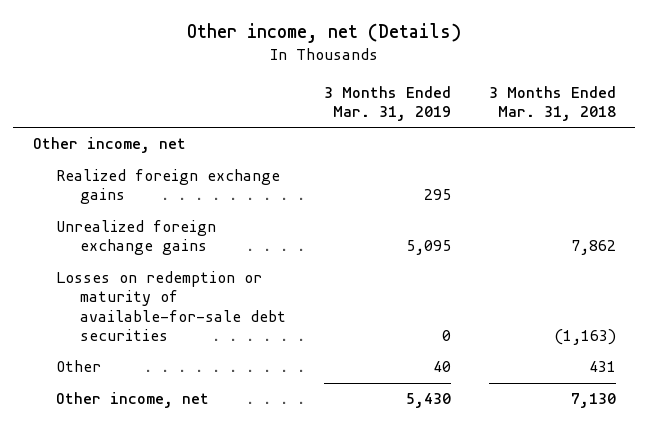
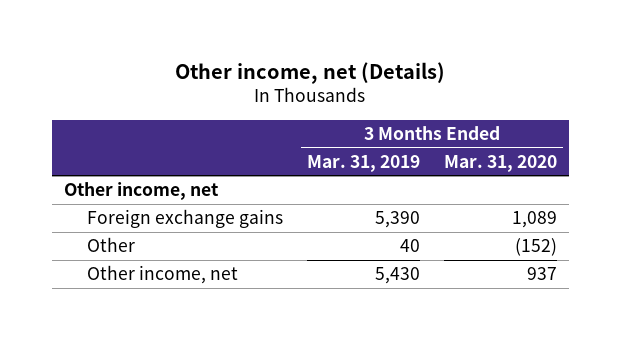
- | 3 Months Ended Mar. 31, 2019 | 3 Months Ended Mar. 31, 2018
+ | 3 Months Ended Mar. 31, 2019 | 3 Months Ended Mar. 31, 2020
- Realized foreign exchange gains | 295 |
- Unrealized foreign exchange gains | 5,095 | 7,862
- Losses on redemption or maturity of available-for-sale debt securities | 0 | (1,163)
+ Foreign exchange gains | 5,390 | 1,089

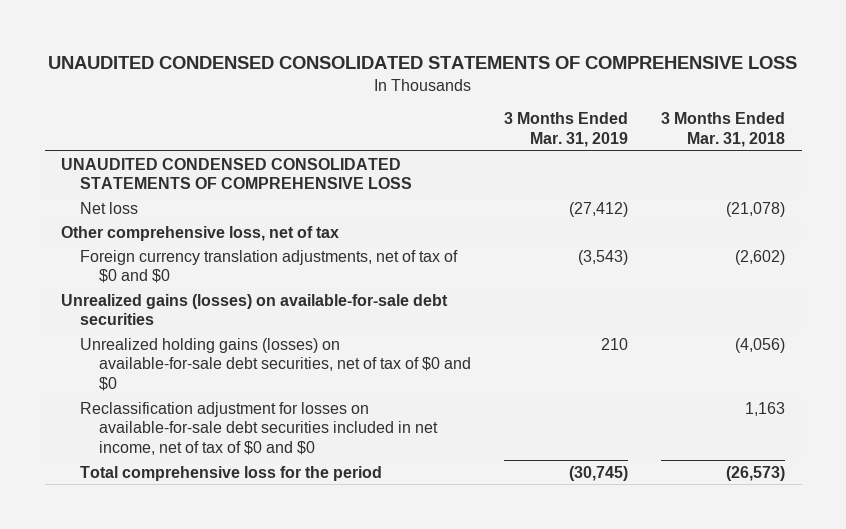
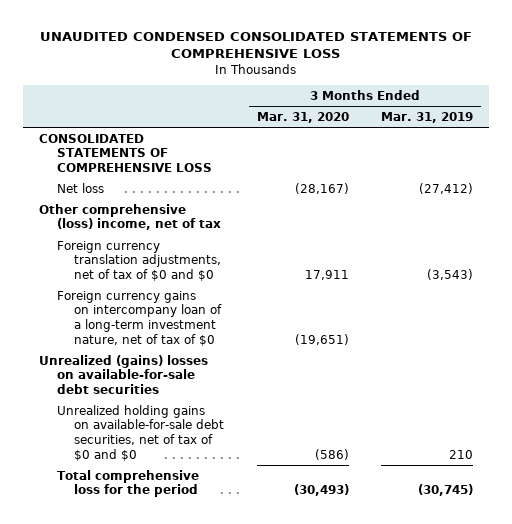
- | 3 Months Ended Mar. 31, 2019 | 3 Months Ended Mar. 31, 2018
+ | 3 Months Ended Mar. 31, 2020 | 3 Months Ended Mar. 31, 2019
- UNAUDITED CONDENSED CONSOLIDATED STATEMENTS OF COMPREHENSIVE LOSS
+ CONSOLIDATED STATEMENTS OF COMPREHENSIVE LOSS
- Other comprehensive loss, net of tax
+ Other comprehensive (loss) income, net of tax
- Unrealized gains (losses) on available-for-sale debt securities
- Unrealized holding gains (losses) on available-for-sale debt securities, net of tax of $0 and $0 | 210 | (4,056)
- Reclassification adjustment for losses on available-for-sale debt securities included in net income, net of tax of $0 and $0 | | 1,163
+ Foreign currency gains on intercompany loan of a long-term investment nature, net of tax of $0 | (19,651) |
+ Unrealized (gains) losses on available-for-sale debt securities
+ Unrealized holding gains on available-for-sale debt securities, net of tax of $0 and $0 | (586) | 210

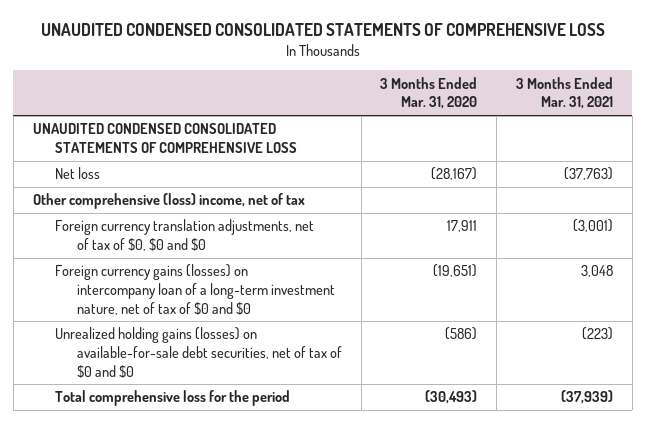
- | 3 Months Ended Mar. 31, 2020 | 3 Months Ended Mar. 31, 2019
+ | 3 Months Ended Mar. 31, 2020 | 3 Months Ended Mar. 31, 2021
- CONSOLIDATED STATEMENTS OF COMPREHENSIVE LOSS
+ UNAUDITED CONDENSED CONSOLIDATED STATEMENTS OF COMPREHENSIVE LOSS
- Foreign currency translation adjustments, net of tax of $0 and $0 | 17,911 | (3,543)
- Foreign currency gains on intercompany loan of a long-term investment nature, net of tax of $0 | (19,651) |
- Unrealized (gains) losses on available-for-sale debt securities
- Unrealized holding gains on available-for-sale debt securities, net of tax of $0 and $0 | (586) | 210
+ Foreign currency translation adjustments, net of tax of $0, $0 and $0 | 17,911 | (3,001)
+ Foreign currency gains (losses) on intercompany loan of a long-term investment nature, net of tax of $0 and $0 | (19,651) | 3,048
+ Unrealized holding gains (losses) on available-for-sale debt securities, net of tax of $0 and $0 | (586) | (223)

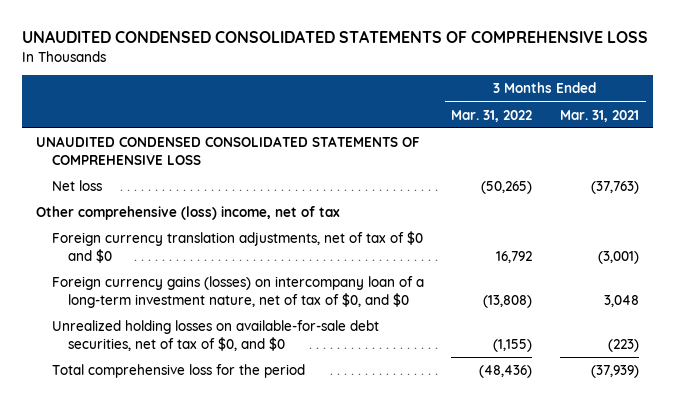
- | 3 Months Ended Mar. 31, 2020 | 3 Months Ended Mar. 31, 2021
+ | 3 Months Ended Mar. 31, 2022 | 3 Months Ended Mar. 31, 2021
- Foreign currency translation adjustments, net of tax of $0, $0 and $0 | 17,911 | (3,001)
- Foreign currency gains (losses) on intercompany loan of a long-term investment nature, net of tax of $0 and $0 | (19,651) | 3,048
- Unrealized holding gains (losses) on available-for-sale debt securities, net of tax of $0 and $0 | (586) | (223)
+ Foreign currency translation adjustments, net of tax of $0 and $0 | 16,792 | (3,001)
+ Foreign currency gains (losses) on intercompany loan of a long-term investment nature, net of tax of $0, and $0 | (13,808) | 3,048
+ Unrealized holding losses on available-for-sale debt securities, net of tax of $0, and $0 | (1,155) | (223)

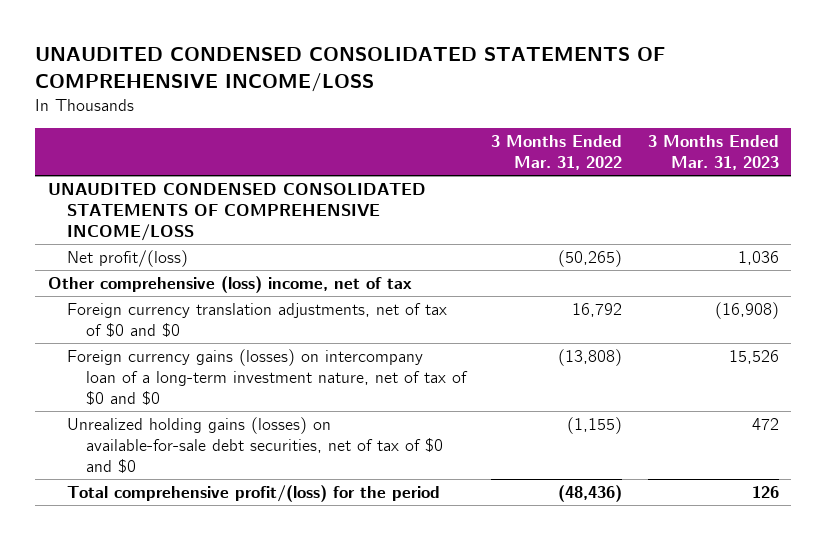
- UNAUDITED CONDENSED CONSOLIDATED STATEMENTS OF COMPREHENSIVE LOSS
+ UNAUDITED CONDENSED CONSOLIDATED STATEMENTS OF COMPREHENSIVE INCOME/LOSS
- | 3 Months Ended Mar. 31, 2022 | 3 Months Ended Mar. 31, 2021
+ | 3 Months Ended Mar. 31, 2022 | 3 Months Ended Mar. 31, 2023
- UNAUDITED CONDENSED CONSOLIDATED STATEMENTS OF COMPREHENSIVE LOSS
- Net loss | (50,265) | (37,763)
+ UNAUDITED CONDENSED CONSOLIDATED STATEMENTS OF COMPREHENSIVE INCOME/LOSS
+ Net profit/(loss) | (50,265) | 1,036
- Foreign currency gains (losses) on intercompany loan of a long-term investment nature, net of tax of $0, and $0 | (13,808) | 3,048
- Unrealized holding losses on available-for-sale debt securities, net of tax of $0, and $0 | (1,155) | (223)
- Total comprehensive loss for the period | (48,436) | (37,939)
+ Foreign currency gains (losses) on intercompany loan of a long-term investment nature, net of tax of $0 and $0 | (13,808) | 15,526
+ Unrealized holding gains (losses) on available-for-sale debt securities, net of tax of $0 and $0 | (1,155) | 472
+ Total comprehensive profit/(loss) for the period | (48,436) | 126

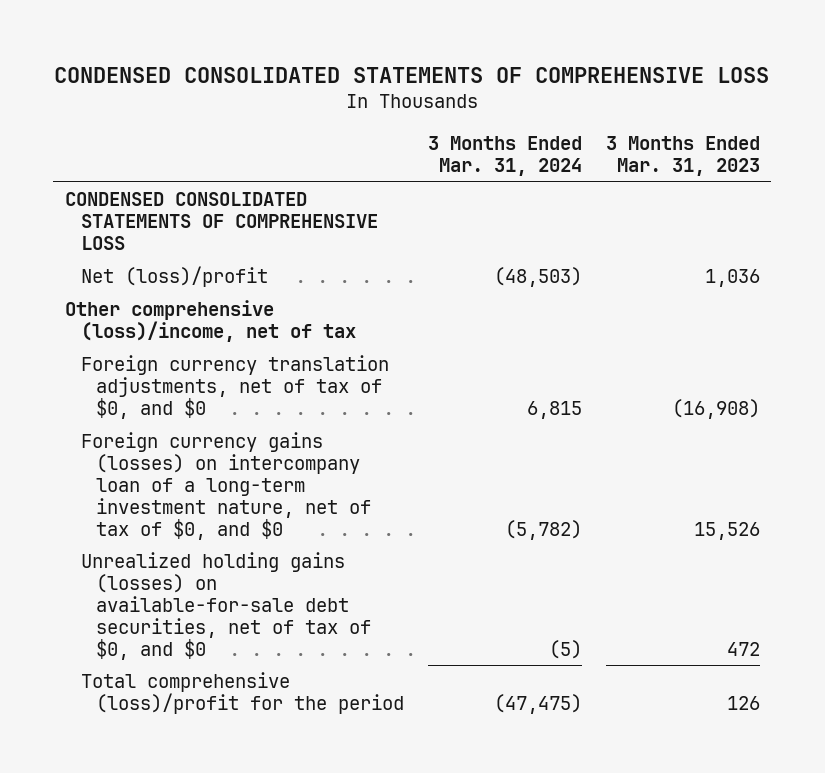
- UNAUDITED CONDENSED CONSOLIDATED STATEMENTS OF COMPREHENSIVE INCOME/LOSS
+ CONDENSED CONSOLIDATED STATEMENTS OF COMPREHENSIVE LOSS
- | 3 Months Ended Mar. 31, 2022 | 3 Months Ended Mar. 31, 2023
+ | 3 Months Ended Mar. 31, 2024 | 3 Months Ended Mar. 31, 2023
- UNAUDITED CONDENSED CONSOLIDATED STATEMENTS OF COMPREHENSIVE INCOME/LOSS
- Net profit/(loss) | (50,265) | 1,036
- Other comprehensive (loss) income, net of tax
- Foreign currency translation adjustments, net of tax of $0 and $0 | 16,792 | (16,908)
- Foreign currency gains (losses) on intercompany loan of a long-term investment nature, net of tax of $0 and $0 | (13,808) | 15,526
- Unrealized holding gains (losses) on available-for-sale debt securities, net of tax of $0 and $0 | (1,155) | 472
- Total comprehensive profit/(loss) for the period | (48,436) | 126
+ CONDENSED CONSOLIDATED STATEMENTS OF COMPREHENSIVE LOSS
+ Net (loss)/profit | (48,503) | 1,036
+ Other comprehensive (loss)/income, net of tax
+ Foreign currency translation adjustments, net of tax of $0, and $0 | 6,815 | (16,908)
+ Foreign currency gains (losses) on intercompany loan of a long-term investment nature, net of tax of $0, and $0 | (5,782) | 15,526
+ Unrealized holding gains (losses) on available-for-sale debt securities, net of tax of $0, and $0 | (5) | 472
+ Total comprehensive (loss)/profit for the period | (47,475) | 126

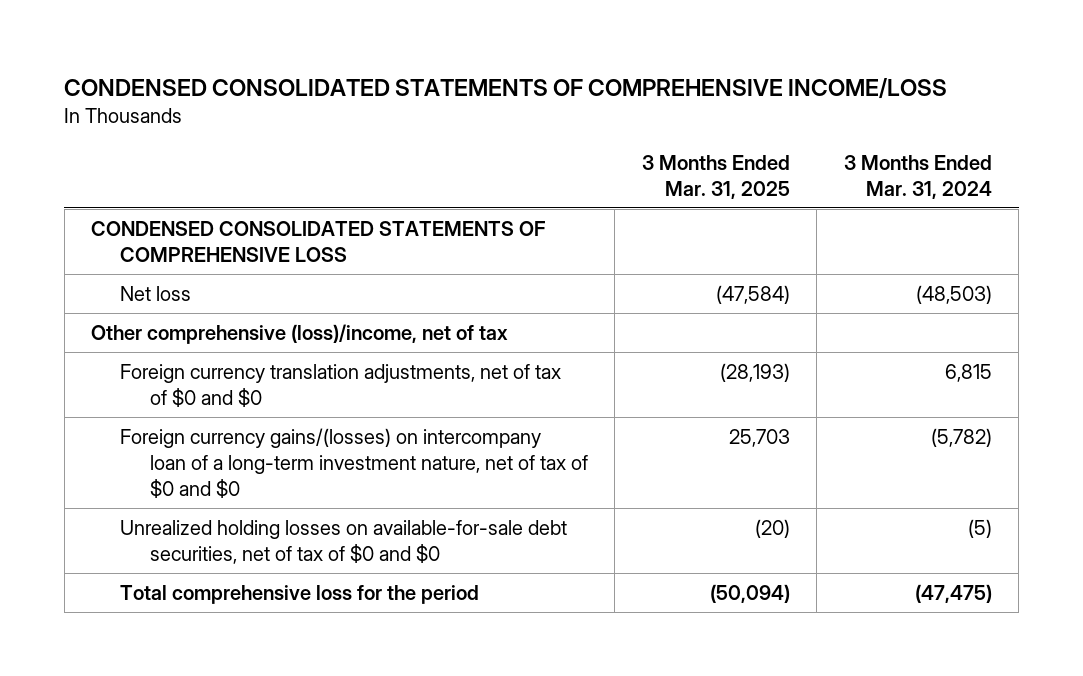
- CONDENSED CONSOLIDATED STATEMENTS OF COMPREHENSIVE LOSS
+ CONDENSED CONSOLIDATED STATEMENTS OF COMPREHENSIVE INCOME/LOSS
- | 3 Months Ended Mar. 31, 2024 | 3 Months Ended Mar. 31, 2023
+ | 3 Months Ended Mar. 31, 2025 | 3 Months Ended Mar. 31, 2024
- Net (loss)/profit | (48,503) | 1,036
+ Net loss | (47,584) | (48,503)
- Foreign currency translation adjustments, net of tax of $0, and $0 | 6,815 | (16,908)
- Foreign currency gains (losses) on intercompany loan of a long-term investment nature, net of tax of $0, and $0 | (5,782) | 15,526
- Unrealized holding gains (losses) on available-for-sale debt securities, net of tax of $0, and $0 | (5) | 472
- Total comprehensive (loss)/profit for the period | (47,475) | 126
+ Foreign currency translation adjustments, net of tax of $0 and $0 | (28,193) | 6,815
+ Foreign currency gains/(losses) on intercompany loan of a long-term investment nature, net of tax of $0 and $0 | 25,703 | (5,782)
+ Unrealized holding losses on available-for-sale debt securities, net of tax of $0 and $0 | (20) | (5)
+ Total comprehensive loss for the period | (50,094) | (47,475)

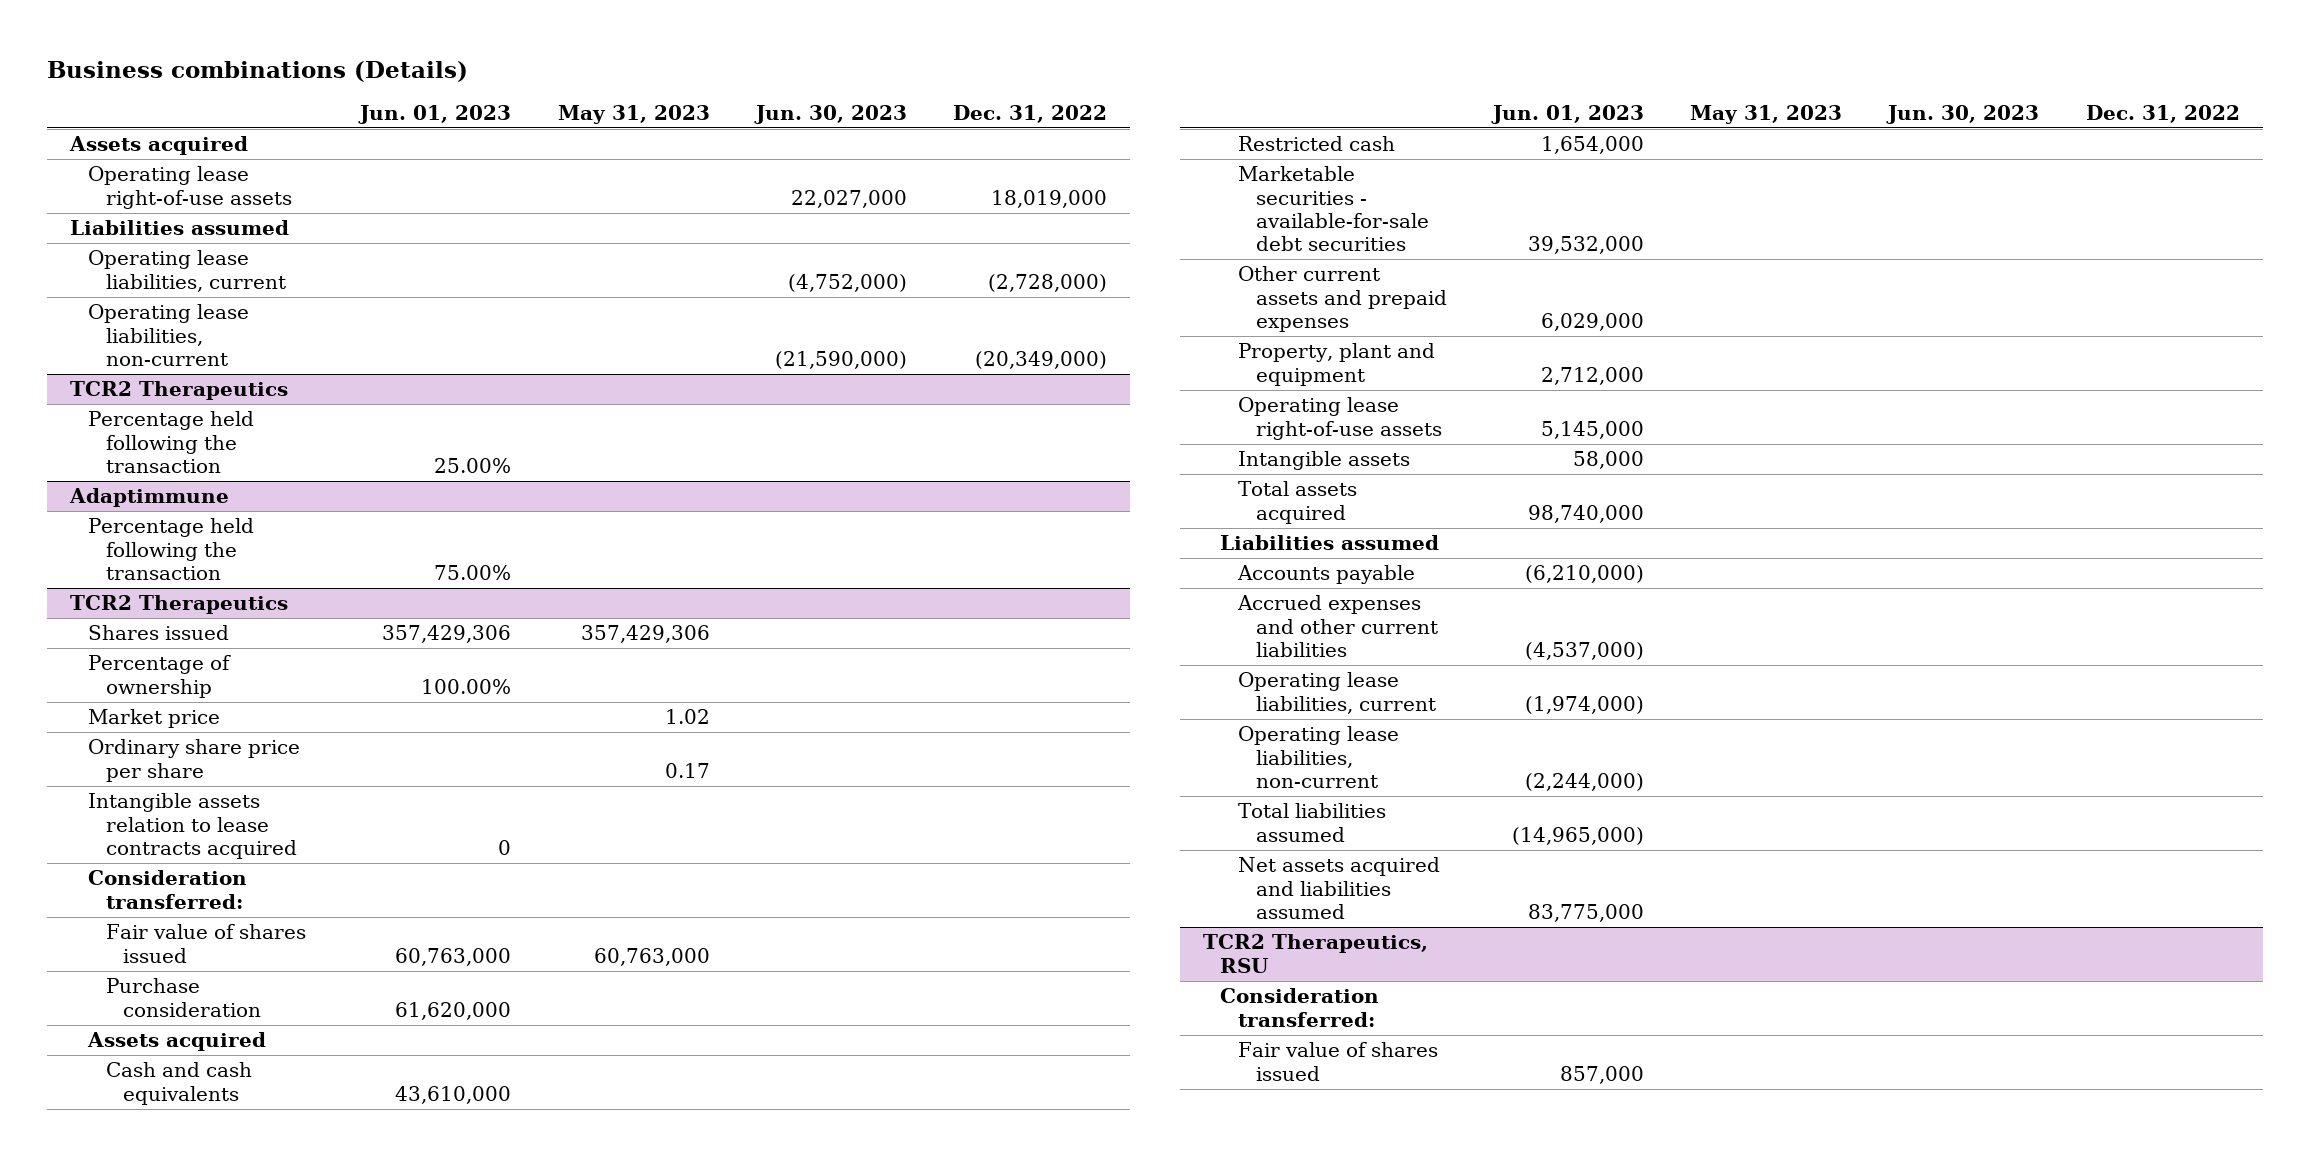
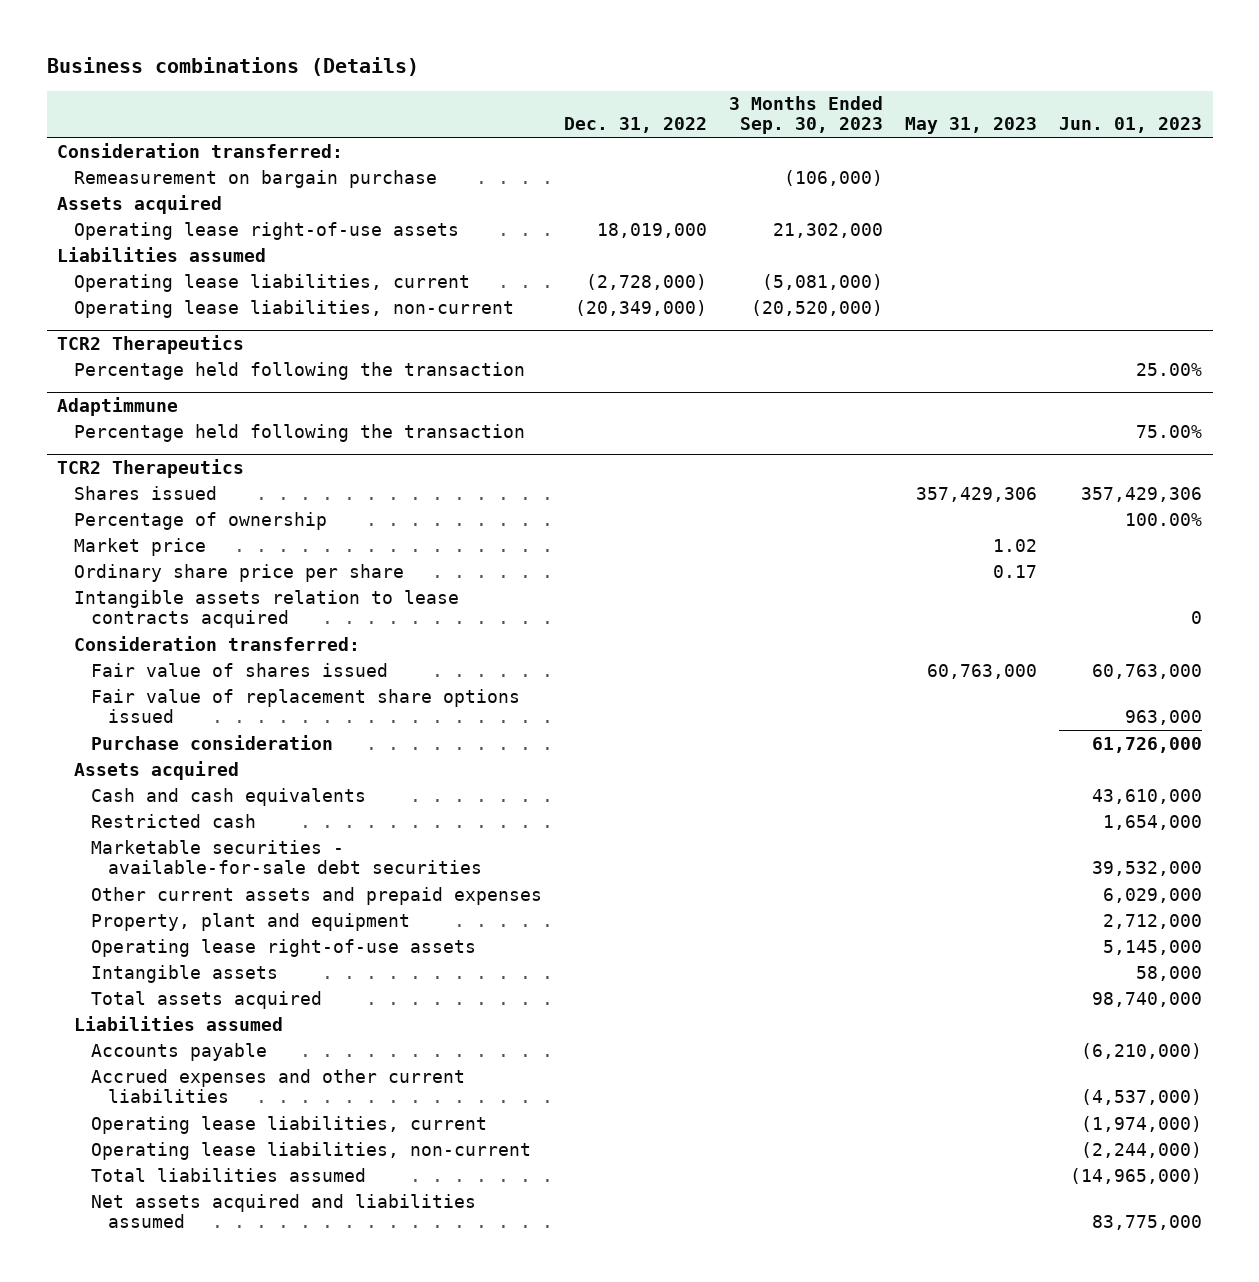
- | Jun. 01, 2023 | May 31, 2023 | Jun. 30, 2023 | Dec. 31, 2022
+ | Dec. 31, 2022 | 3 Months Ended Sep. 30, 2023 | May 31, 2023 | Jun. 01, 2023
+ Consideration transferred:
+ Remeasurement on bargain purchase | | (106,000) | |
@ TCR2 Therapeutics
- Purchase consideration | 61,620,000 | | |
+ Fair value of replacement share options issued | | | | 963,000
+ Purchase consideration | | | | 61,726,000
- TCR2 Therapeutics, RSU
- Consideration transferred:
- Fair value of shares issued | 857,000 | | |

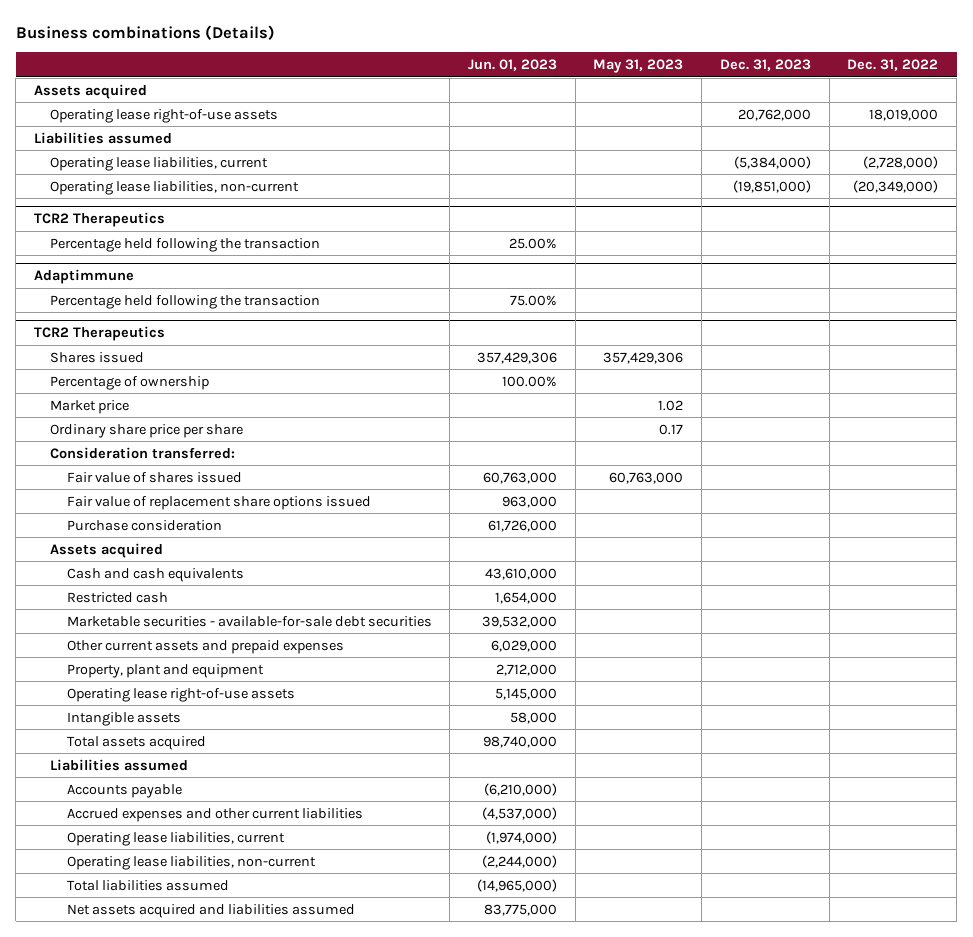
- | Dec. 31, 2022 | 3 Months Ended Sep. 30, 2023 | May 31, 2023 | Jun. 01, 2023
+ | Jun. 01, 2023 | May 31, 2023 | Dec. 31, 2023 | Dec. 31, 2022
- Consideration transferred:
- Remeasurement on bargain purchase | | (106,000) | |
@ TCR2 Therapeutics
- Intangible assets relation to lease contracts acquired | | | | 0

